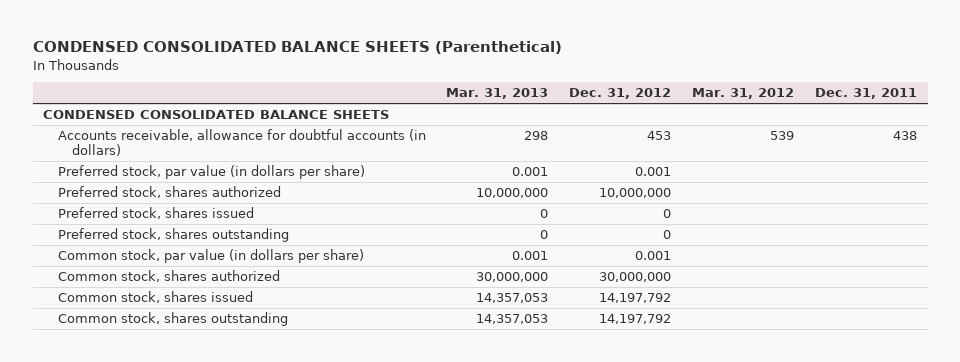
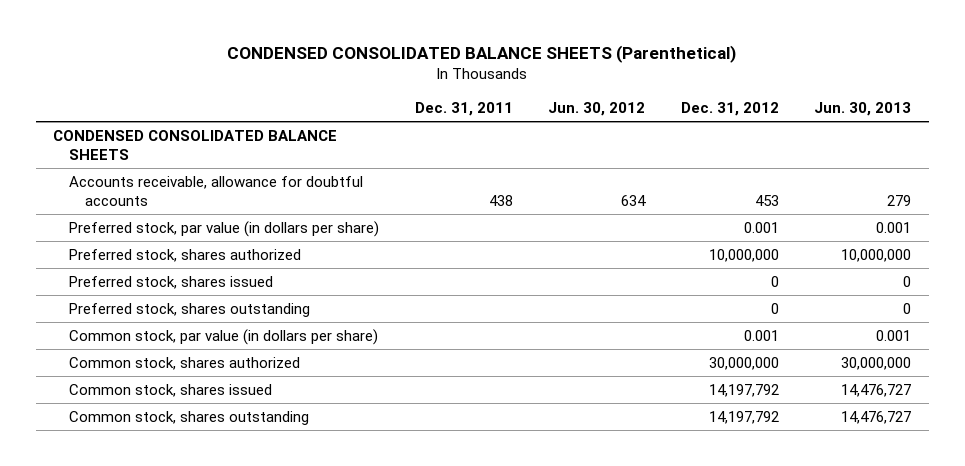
- | Mar. 31, 2013 | Dec. 31, 2012 | Mar. 31, 2012 | Dec. 31, 2011
+ | Dec. 31, 2011 | Jun. 30, 2012 | Dec. 31, 2012 | Jun. 30, 2013
- Accounts receivable, allowance for doubtful accounts (in dollars) | 298 | 453 | 539 | 438
+ Accounts receivable, allowance for doubtful accounts | 438 | 634 | 453 | 279

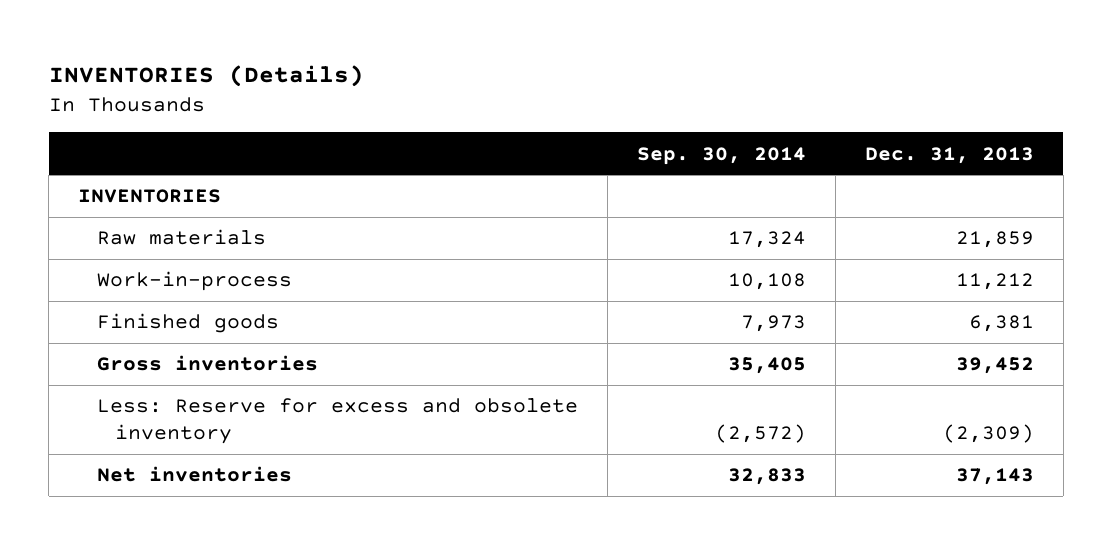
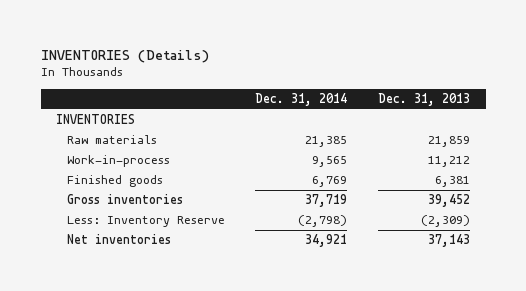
- | Sep. 30, 2014 | Dec. 31, 2013
+ | Dec. 31, 2014 | Dec. 31, 2013
- Less: Reserve for excess and obsolete inventory | (2,572) | (2,309)
+ Less: Inventory Reserve | (2,798) | (2,309)

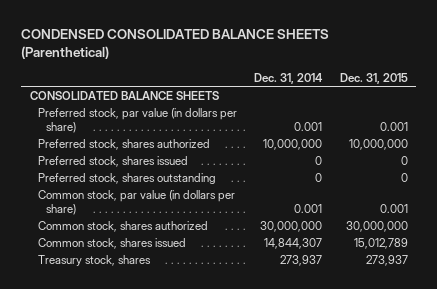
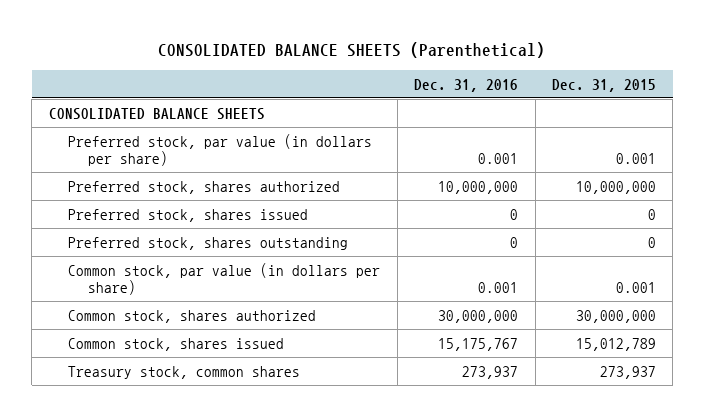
- CONDENSED CONSOLIDATED BALANCE SHEETS (Parenthetical)
+ CONSOLIDATED BALANCE SHEETS (Parenthetical)
- | Dec. 31, 2014 | Dec. 31, 2015
+ | Dec. 31, 2016 | Dec. 31, 2015
- Treasury stock, shares | 273,937 | 273,937
+ Treasury stock, common shares | 273,937 | 273,937

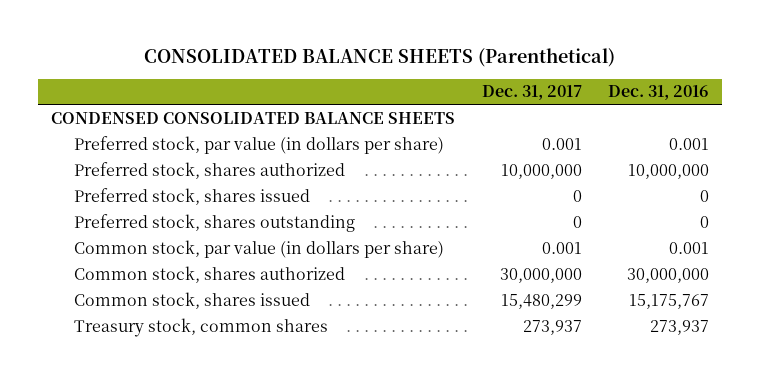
- | Dec. 31, 2016 | Dec. 31, 2015
+ | Dec. 31, 2017 | Dec. 31, 2016
- CONSOLIDATED BALANCE SHEETS
+ CONDENSED CONSOLIDATED BALANCE SHEETS

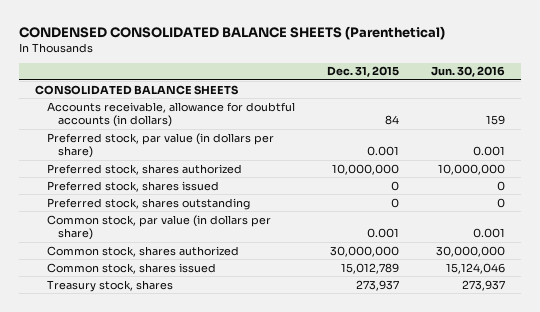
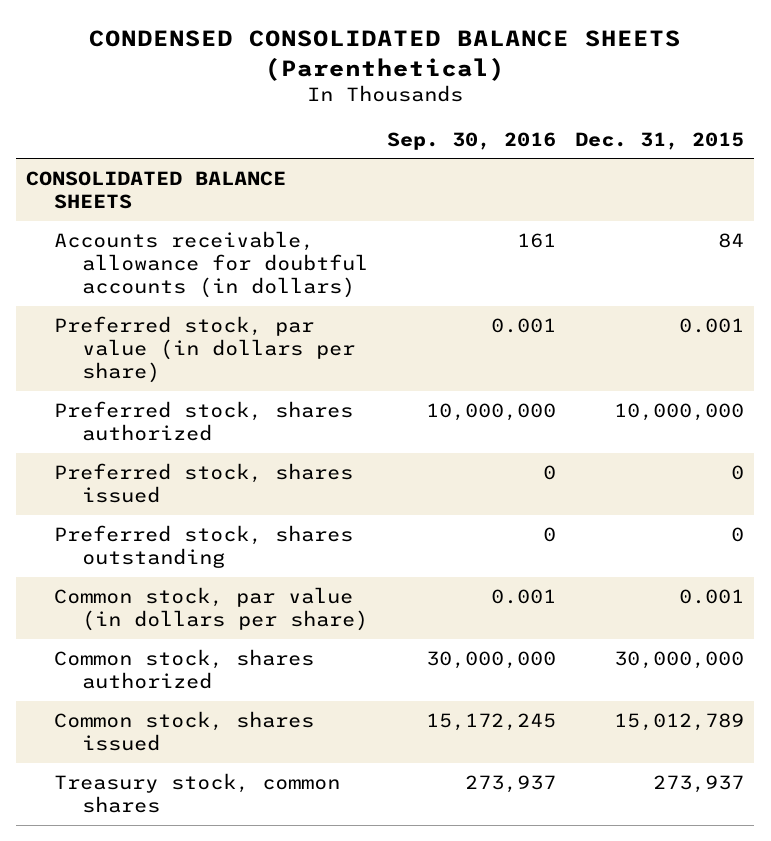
- | Dec. 31, 2015 | Jun. 30, 2016
+ | Sep. 30, 2016 | Dec. 31, 2015
- Treasury stock, shares | 273,937 | 273,937
+ Treasury stock, common shares | 273,937 | 273,937

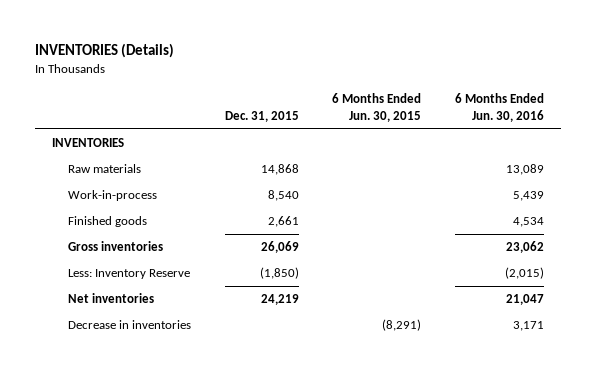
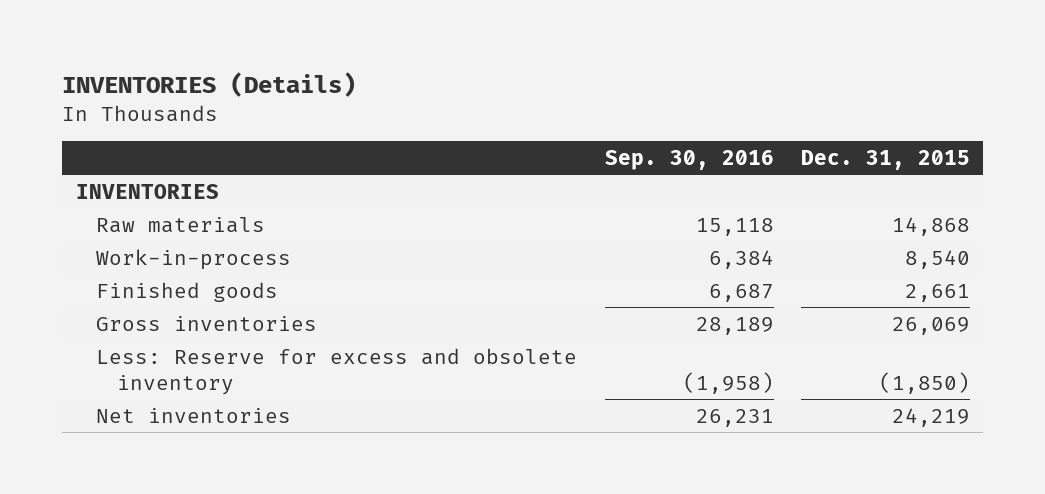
- | Dec. 31, 2015 | 6 Months Ended Jun. 30, 2015 | 6 Months Ended Jun. 30, 2016
+ | Sep. 30, 2016 | Dec. 31, 2015
- Less: Inventory Reserve | (1,850) | | (2,015)
+ Less: Reserve for excess and obsolete inventory | (1,958) | (1,850)
- Decrease in inventories | | (8,291) | 3,171

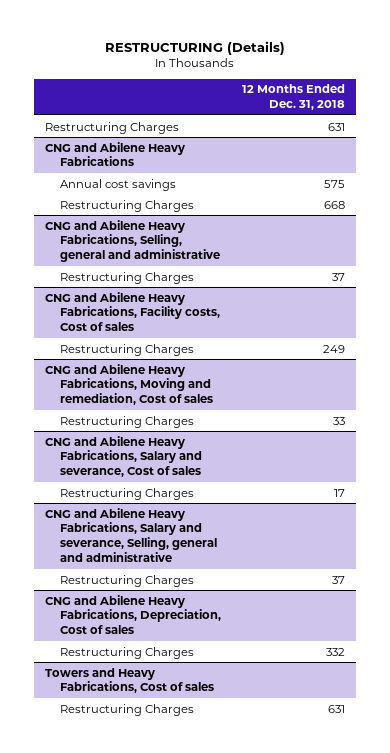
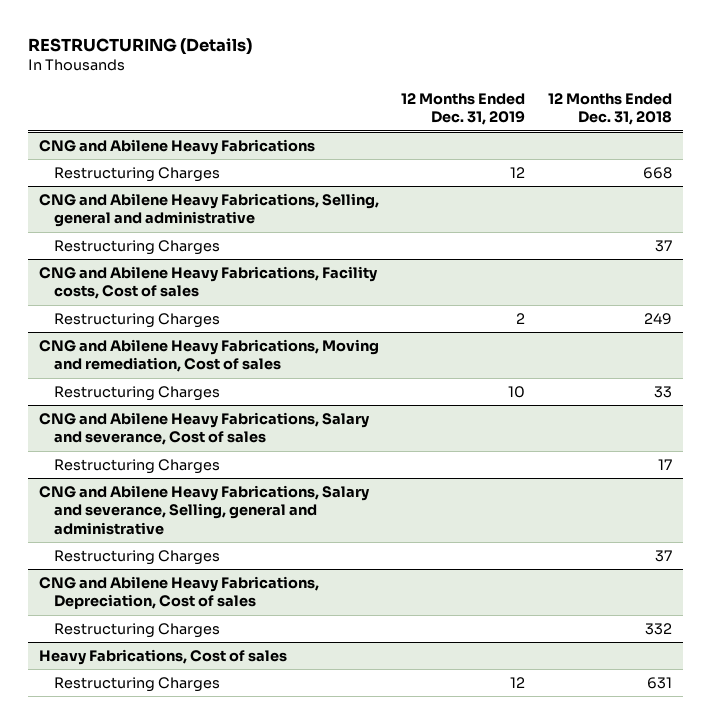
- | 12 Months Ended Dec. 31, 2018
+ | 12 Months Ended Dec. 31, 2019 | 12 Months Ended Dec. 31, 2018
- Restructuring Charges | 631
@ CNG and Abilene Heavy Fabrications
- Annual cost savings | 575
- Towers and Heavy Fabrications, Cost of sales
+ Heavy Fabrications, Cost of sales

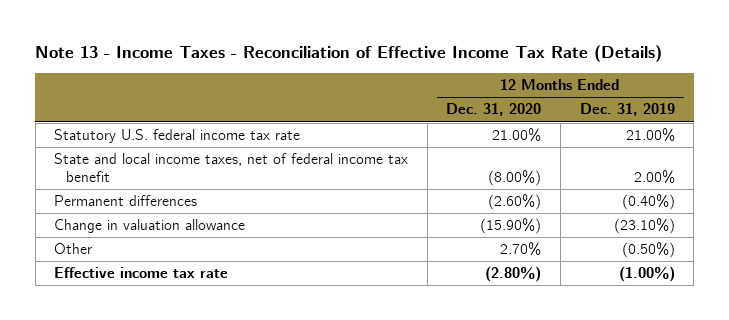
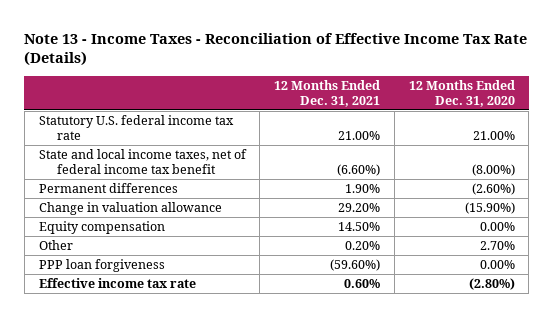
- | 12 Months Ended Dec. 31, 2020 | 12 Months Ended Dec. 31, 2019
+ | 12 Months Ended Dec. 31, 2021 | 12 Months Ended Dec. 31, 2020
+ Equity compensation | 14.50% | 0.00%
+ PPP loan forgiveness | (59.60%) | 0.00%

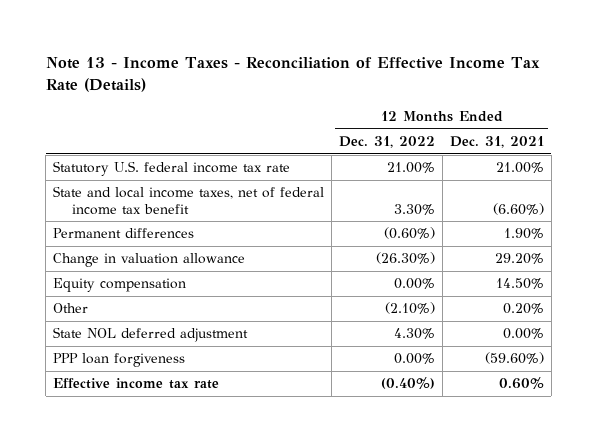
- | 12 Months Ended Dec. 31, 2021 | 12 Months Ended Dec. 31, 2020
+ | 12 Months Ended Dec. 31, 2022 | 12 Months Ended Dec. 31, 2021
+ State NOL deferred adjustment | 4.30% | 0.00%

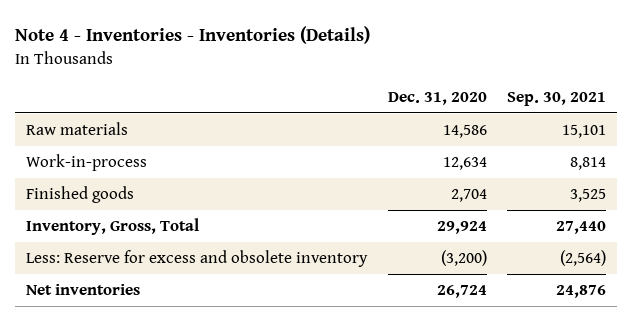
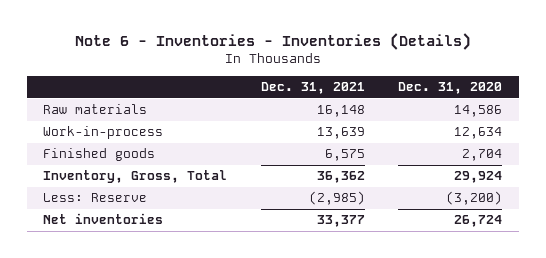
- Note 4 - Inventories - Inventories (Details)
+ Note 6 - Inventories - Inventories (Details)
- | Dec. 31, 2020 | Sep. 30, 2021
+ | Dec. 31, 2021 | Dec. 31, 2020
- Less: Reserve for excess and obsolete inventory | (3,200) | (2,564)
+ Less: Reserve | (2,985) | (3,200)

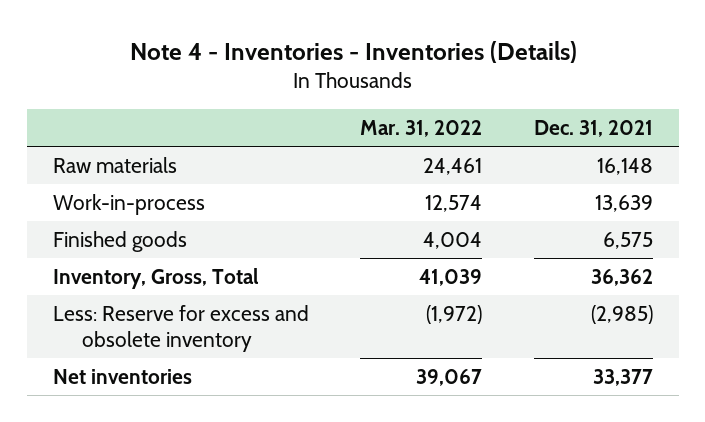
- Note 6 - Inventories - Inventories (Details)
+ Note 4 - Inventories - Inventories (Details)
- | Dec. 31, 2021 | Dec. 31, 2020
+ | Mar. 31, 2022 | Dec. 31, 2021
- Less: Reserve | (2,985) | (3,200)
+ Less: Reserve for excess and obsolete inventory | (1,972) | (2,985)

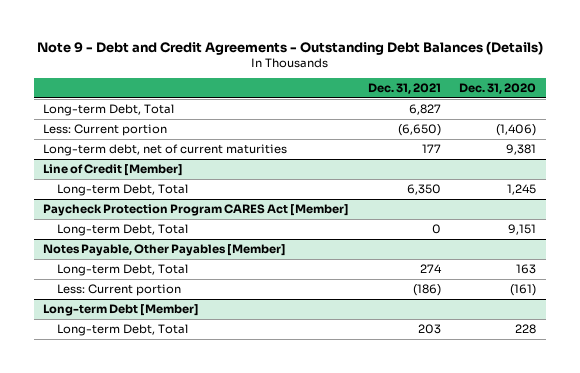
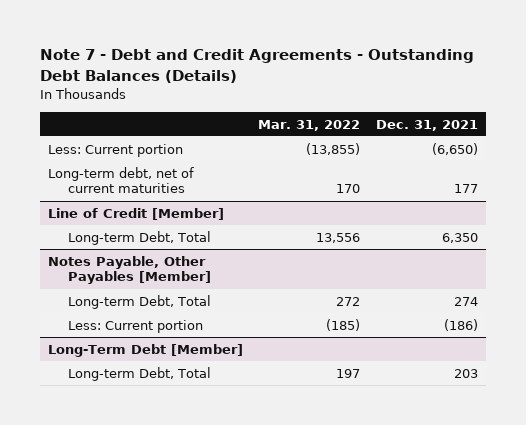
- Note 9 - Debt and Credit Agreements - Outstanding Debt Balances (Details)
+ Note 7 - Debt and Credit Agreements - Outstanding Debt Balances (Details)
- | Dec. 31, 2021 | Dec. 31, 2020
+ | Mar. 31, 2022 | Dec. 31, 2021
- Long-term Debt, Total | 6,827 |
- Paycheck Protection Program CARES Act [Member]
- Long-term Debt, Total | 0 | 9,151
- Long-term Debt [Member]
+ Long-Term Debt [Member]

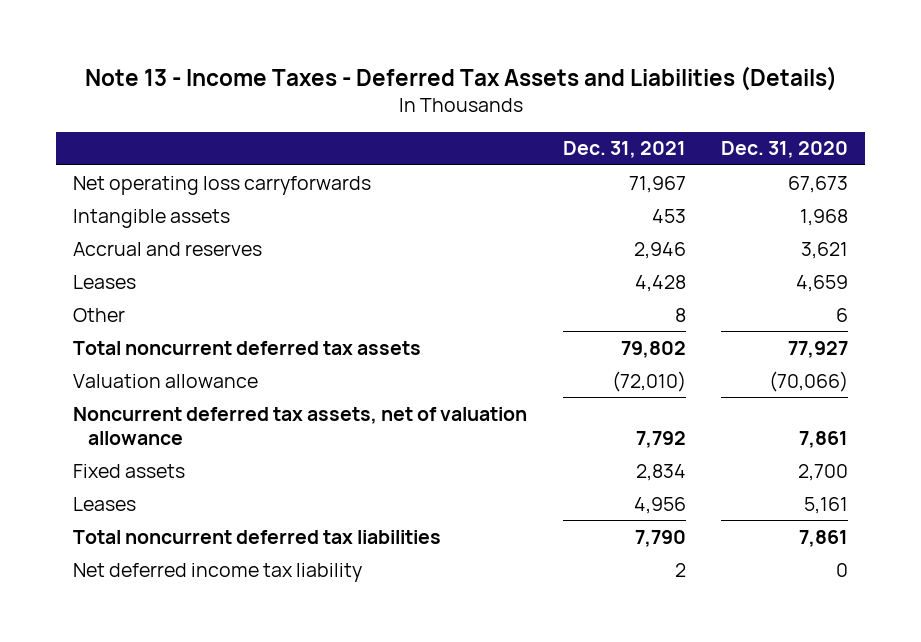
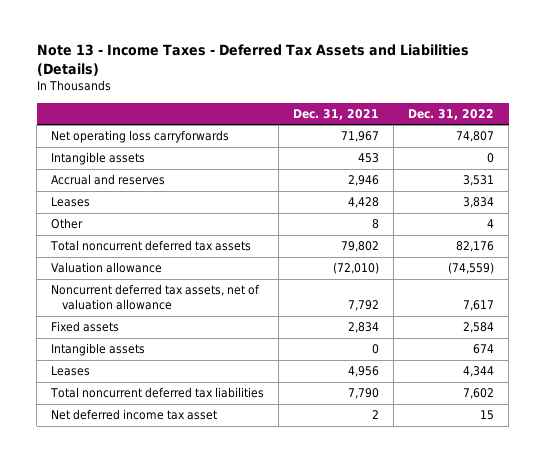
- | Dec. 31, 2021 | Dec. 31, 2020
+ | Dec. 31, 2021 | Dec. 31, 2022
+ Intangible assets | 0 | 674
- Net deferred income tax liability | 2 | 0
+ Net deferred income tax asset | 2 | 15

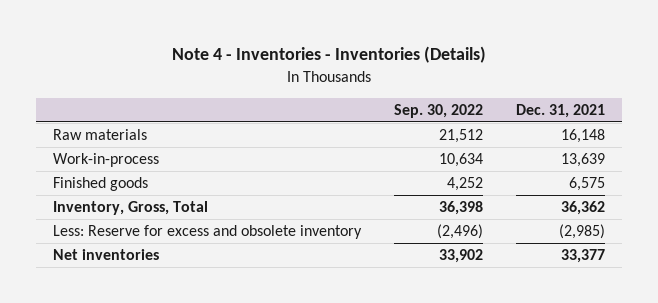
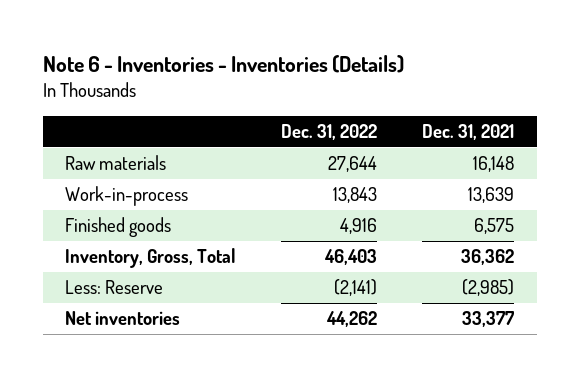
- Note 4 - Inventories - Inventories (Details)
+ Note 6 - Inventories - Inventories (Details)
- | Sep. 30, 2022 | Dec. 31, 2021
+ | Dec. 31, 2022 | Dec. 31, 2021
- Less: Reserve for excess and obsolete inventory | (2,496) | (2,985)
+ Less: Reserve | (2,141) | (2,985)

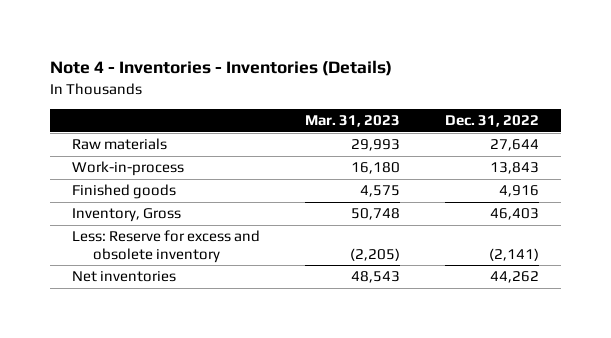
- Note 6 - Inventories - Inventories (Details)
+ Note 4 - Inventories - Inventories (Details)
- | Dec. 31, 2022 | Dec. 31, 2021
+ | Mar. 31, 2023 | Dec. 31, 2022
- Inventory, Gross, Total | 46,403 | 36,362
- Less: Reserve | (2,141) | (2,985)
+ Inventory, Gross | 50,748 | 46,403
+ Less: Reserve for excess and obsolete inventory | (2,205) | (2,141)

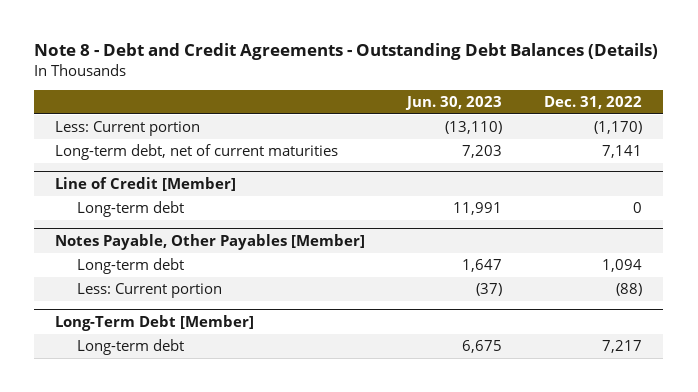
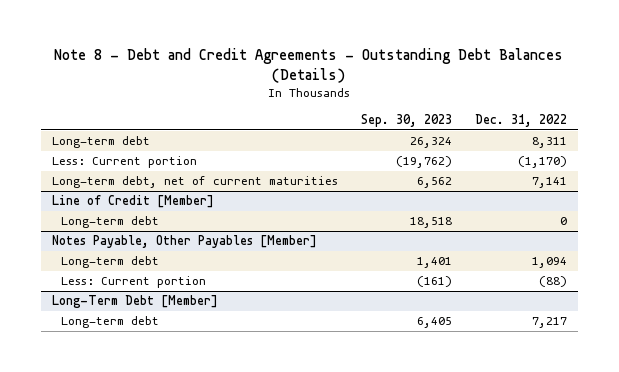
- | Jun. 30, 2023 | Dec. 31, 2022
+ | Sep. 30, 2023 | Dec. 31, 2022
+ Long-term debt | 26,324 | 8,311

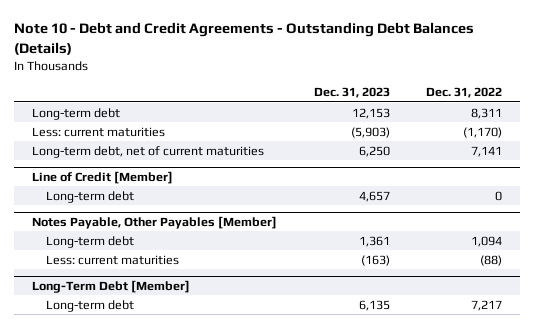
- Note 8 - Debt and Credit Agreements - Outstanding Debt Balances (Details)
+ Note 10 - Debt and Credit Agreements - Outstanding Debt Balances (Details)
- | Sep. 30, 2023 | Dec. 31, 2022
+ | Dec. 31, 2023 | Dec. 31, 2022
- Less: Current portion | (19,762) | (1,170)
+ Less: current maturities | (5,903) | (1,170)
@ Notes Payable, Other Payables [Member]
- Less: Current portion | (161) | (88)
+ Less: current maturities | (163) | (88)

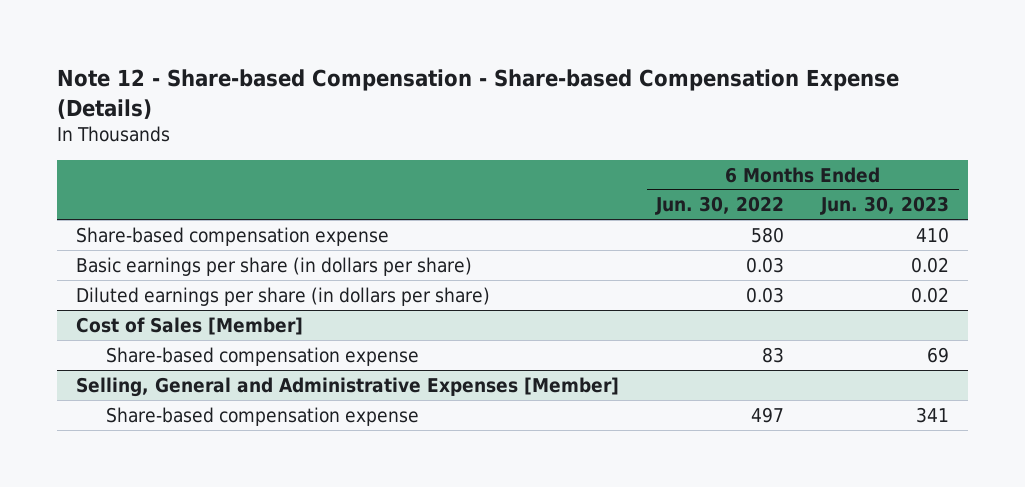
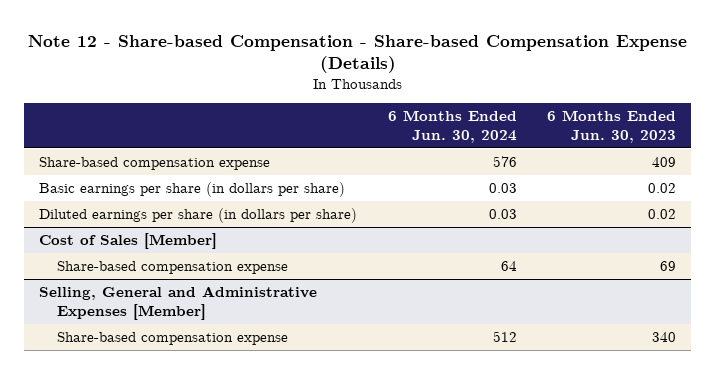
- | 6 Months Ended Jun. 30, 2022 | 6 Months Ended Jun. 30, 2023
+ | 6 Months Ended Jun. 30, 2024 | 6 Months Ended Jun. 30, 2023
- Share-based compensation expense | 580 | 410
+ Share-based compensation expense | 576 | 409
@ Selling, General and Administrative Expenses [Member]
- Share-based compensation expense | 497 | 341
+ Share-based compensation expense | 512 | 340

